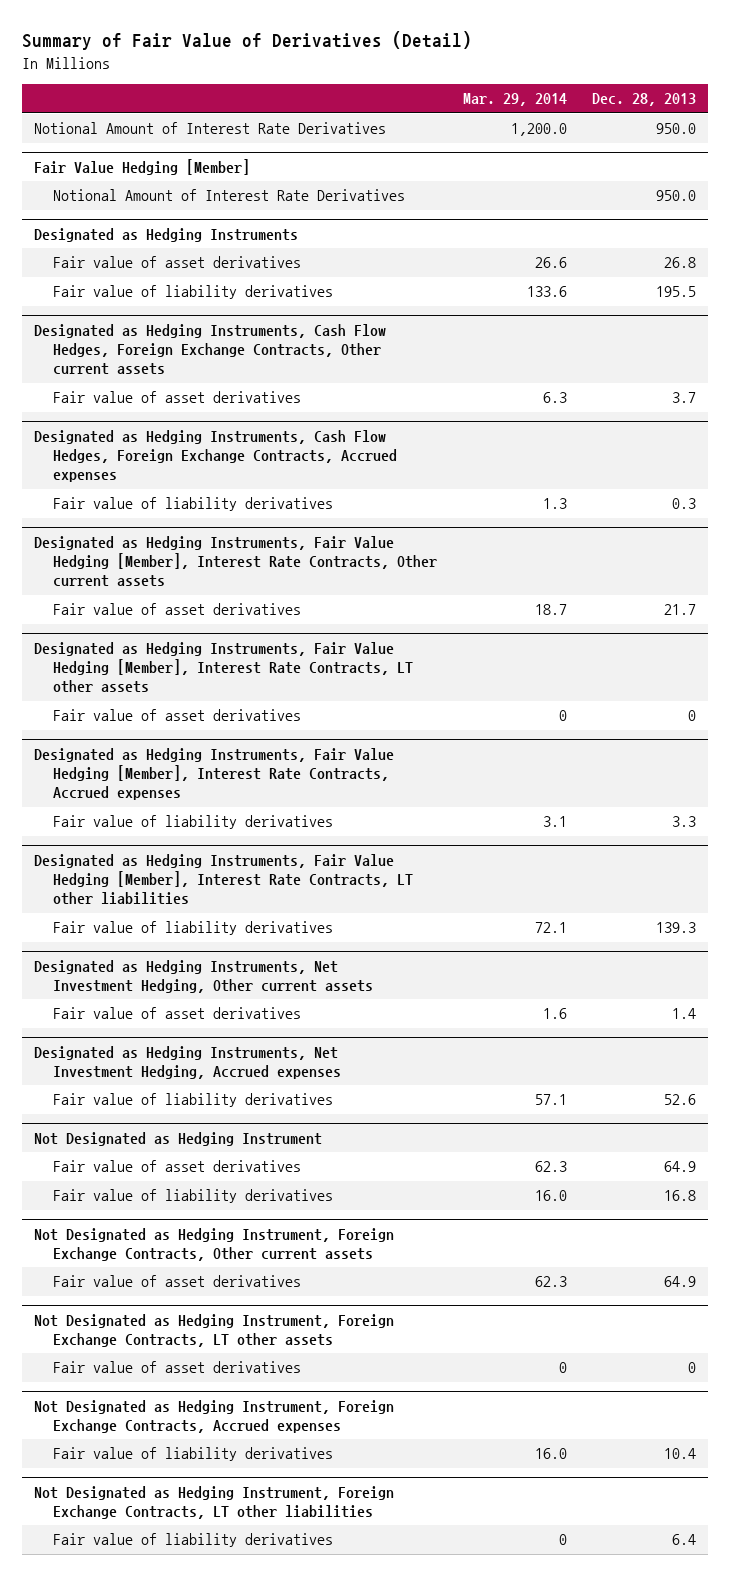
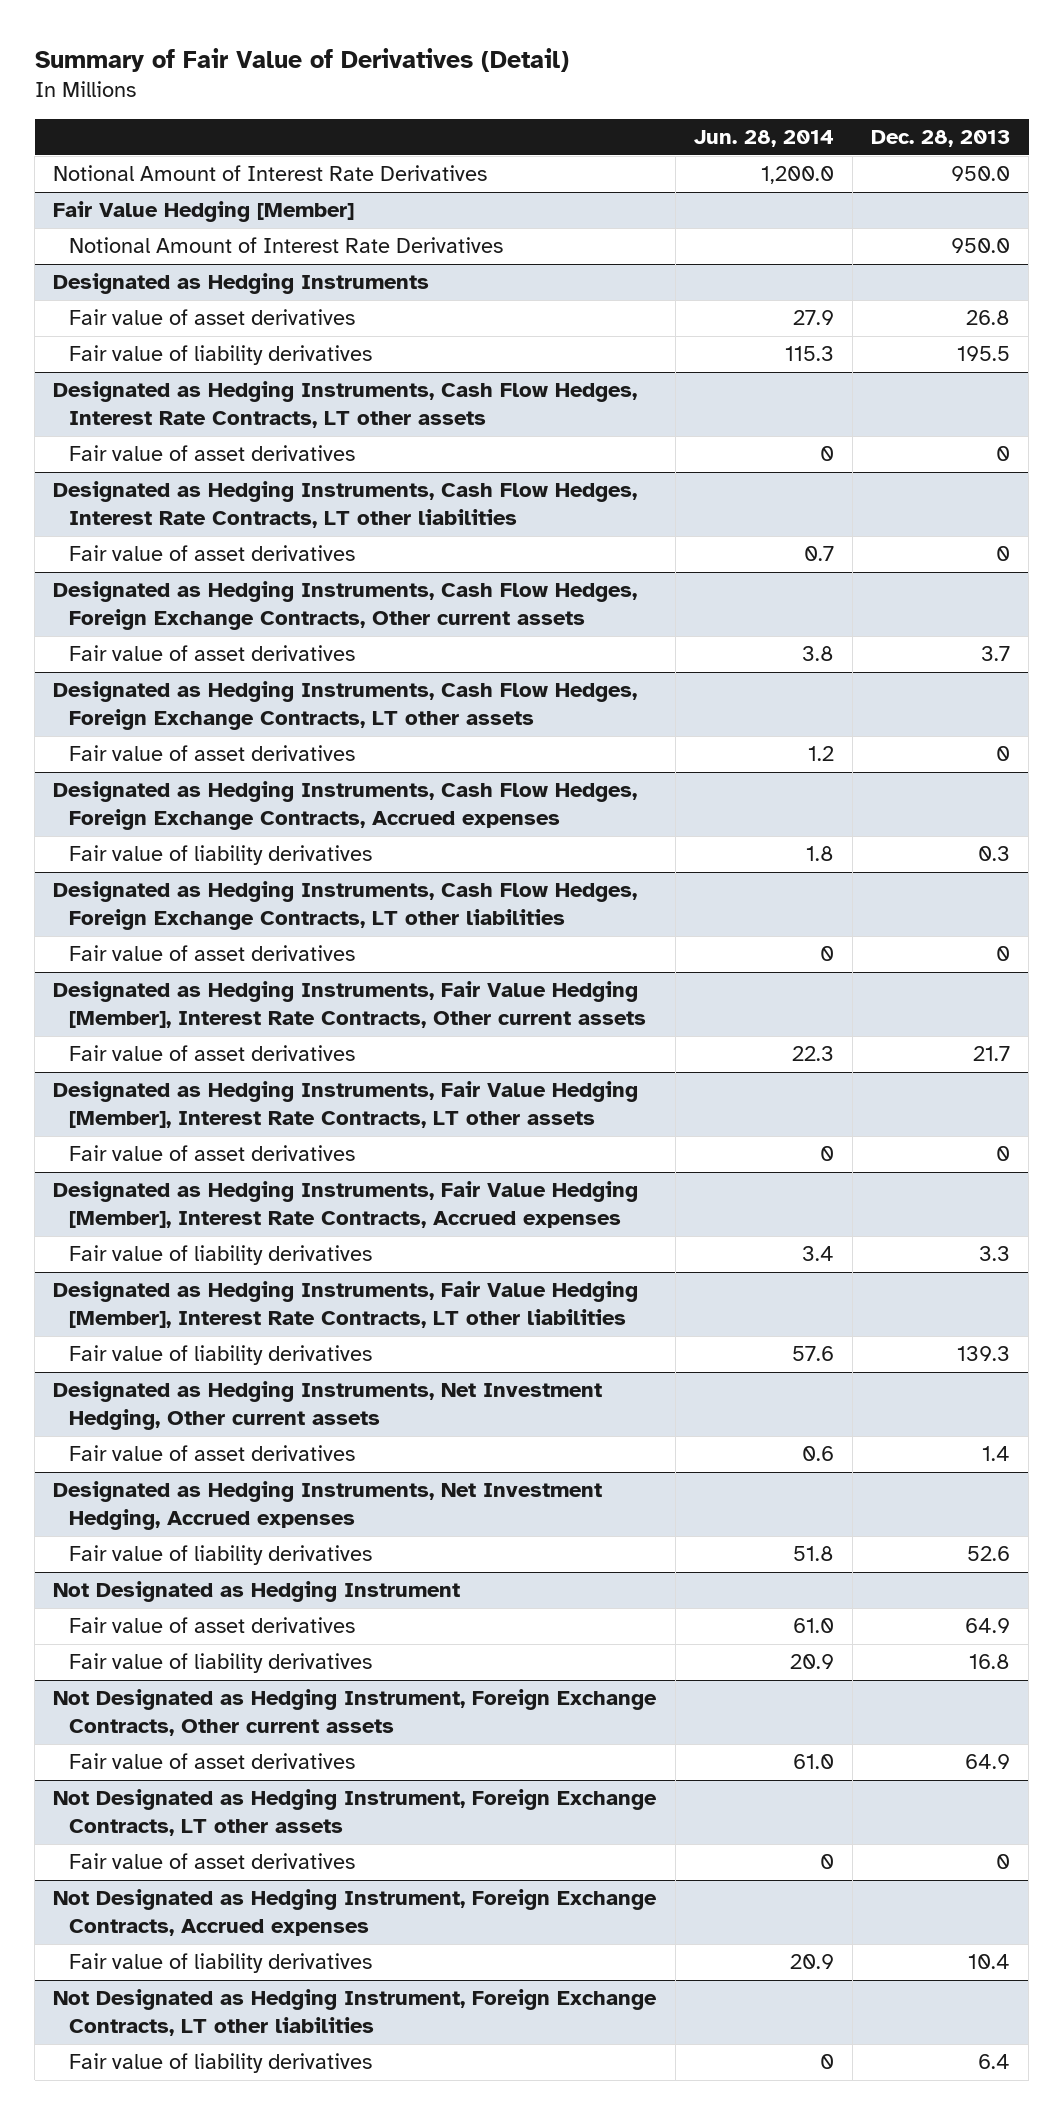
- | Mar. 29, 2014 | Dec. 28, 2013
+ | Jun. 28, 2014 | Dec. 28, 2013
+ Designated as Hedging Instruments, Cash Flow Hedges, Interest Rate Contracts, LT other assets
+ Fair value of asset derivatives | 0 | 0
+ Designated as Hedging Instruments, Cash Flow Hedges, Interest Rate Contracts, LT other liabilities
+ Fair value of asset derivatives | 0.7 | 0
+ Designated as Hedging Instruments, Cash Flow Hedges, Foreign Exchange Contracts, LT other assets
+ Fair value of asset derivatives | 1.2 | 0
+ Designated as Hedging Instruments, Cash Flow Hedges, Foreign Exchange Contracts, LT other liabilities
+ Fair value of asset derivatives | 0 | 0

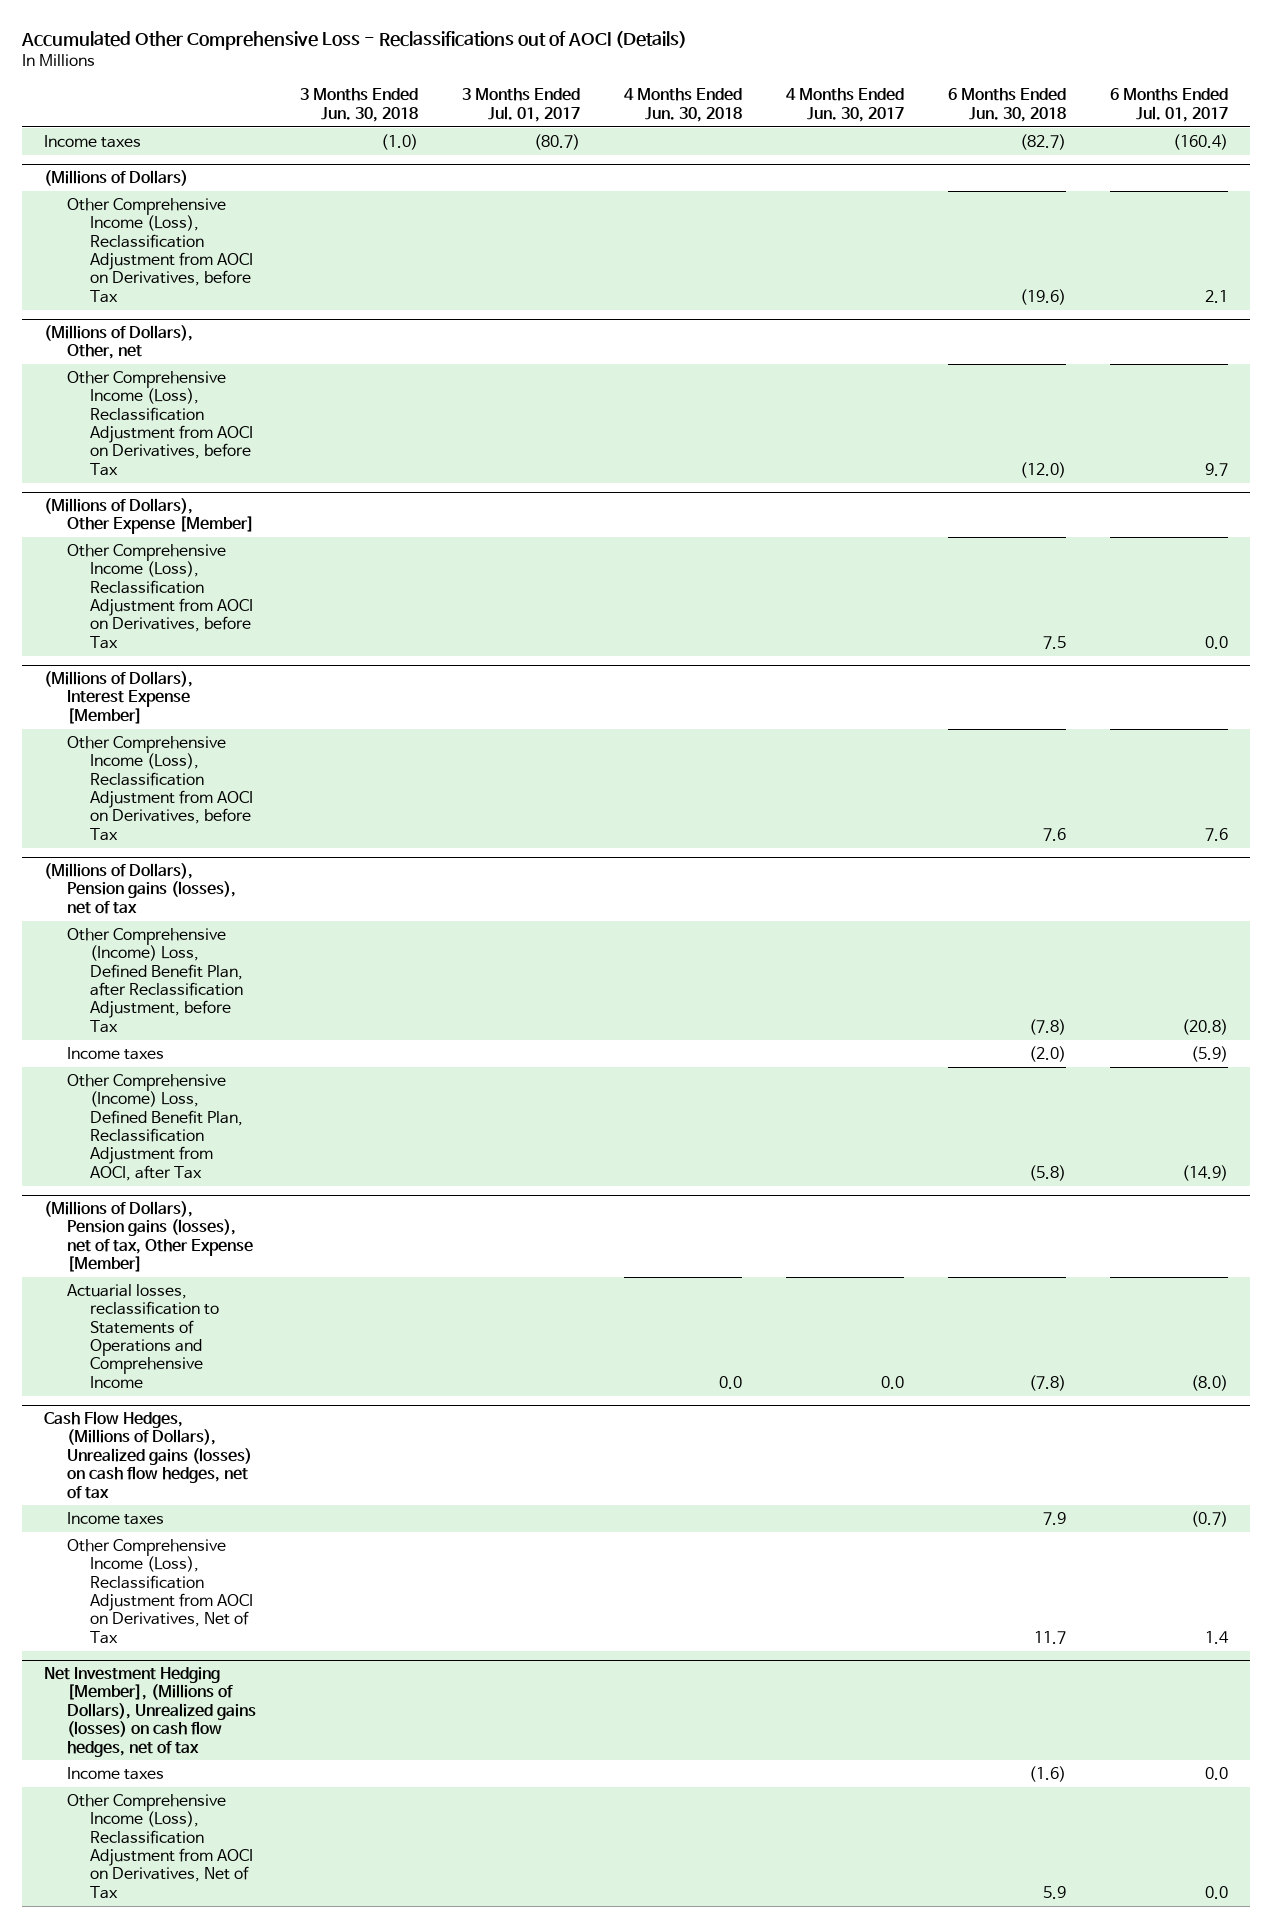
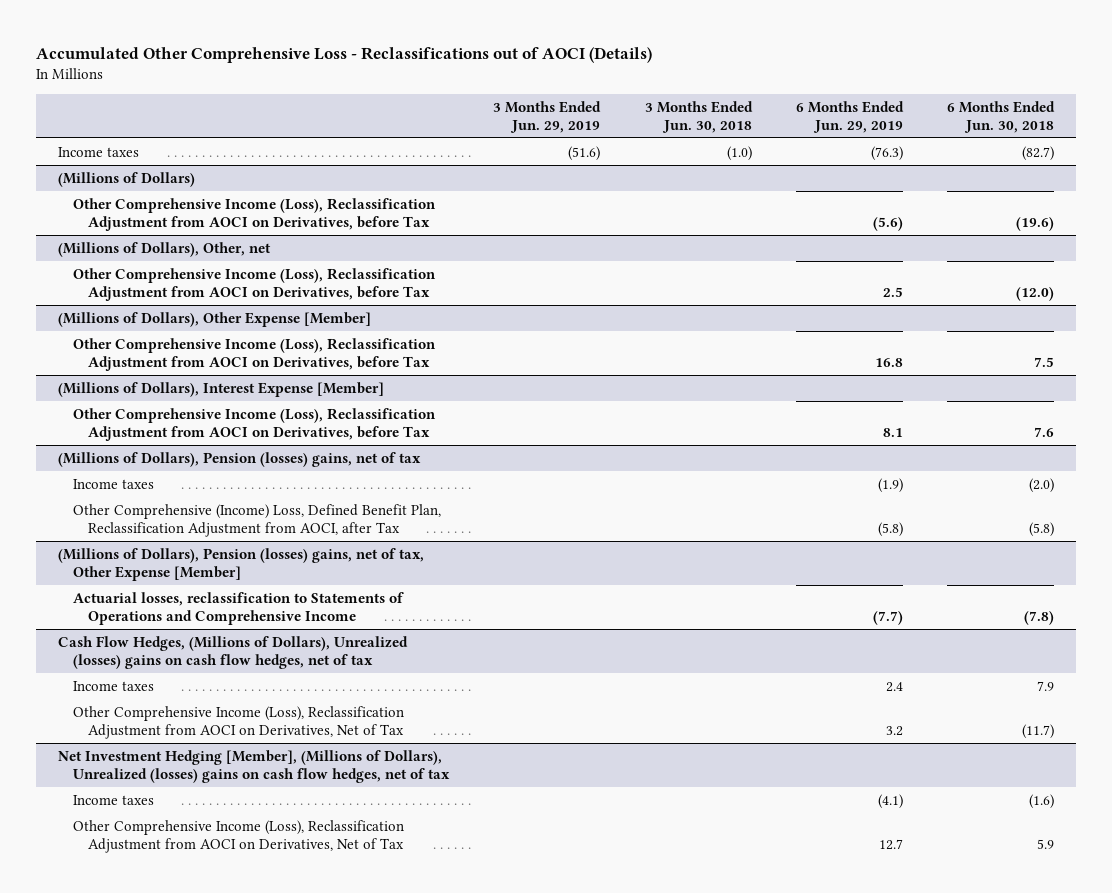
- | 3 Months Ended Jun. 30, 2018 | 3 Months Ended Jul. 01, 2017 | 4 Months Ended Jun. 30, 2018 | 4 Months Ended Jun. 30, 2017 | 6 Months Ended Jun. 30, 2018 | 6 Months Ended Jul. 01, 2017
+ | 3 Months Ended Jun. 29, 2019 | 3 Months Ended Jun. 30, 2018 | 6 Months Ended Jun. 29, 2019 | 6 Months Ended Jun. 30, 2018
- (Millions of Dollars), Pension gains (losses), net of tax
- Other Comprehensive (Income) Loss, Defined Benefit Plan, after Reclassification Adjustment, before Tax | | | | | (7.8) | (20.8)
+ (Millions of Dollars), Pension (losses) gains, net of tax
- (Millions of Dollars), Pension gains (losses), net of tax, Other Expense [Member]
+ (Millions of Dollars), Pension (losses) gains, net of tax, Other Expense [Member]
- Cash Flow Hedges, (Millions of Dollars), Unrealized gains (losses) on cash flow hedges, net of tax
+ Cash Flow Hedges, (Millions of Dollars), Unrealized (losses) gains on cash flow hedges, net of tax
- Other Comprehensive Income (Loss), Reclassification Adjustment from AOCI on Derivatives, Net of Tax | | | | | 11.7 | 1.4
- Net Investment Hedging [Member], (Millions of Dollars), Unrealized gains (losses) on cash flow hedges, net of tax
+ Other Comprehensive Income (Loss), Reclassification Adjustment from AOCI on Derivatives, Net of Tax | | | 3.2 | (11.7)
+ Net Investment Hedging [Member], (Millions of Dollars), Unrealized (losses) gains on cash flow hedges, net of tax

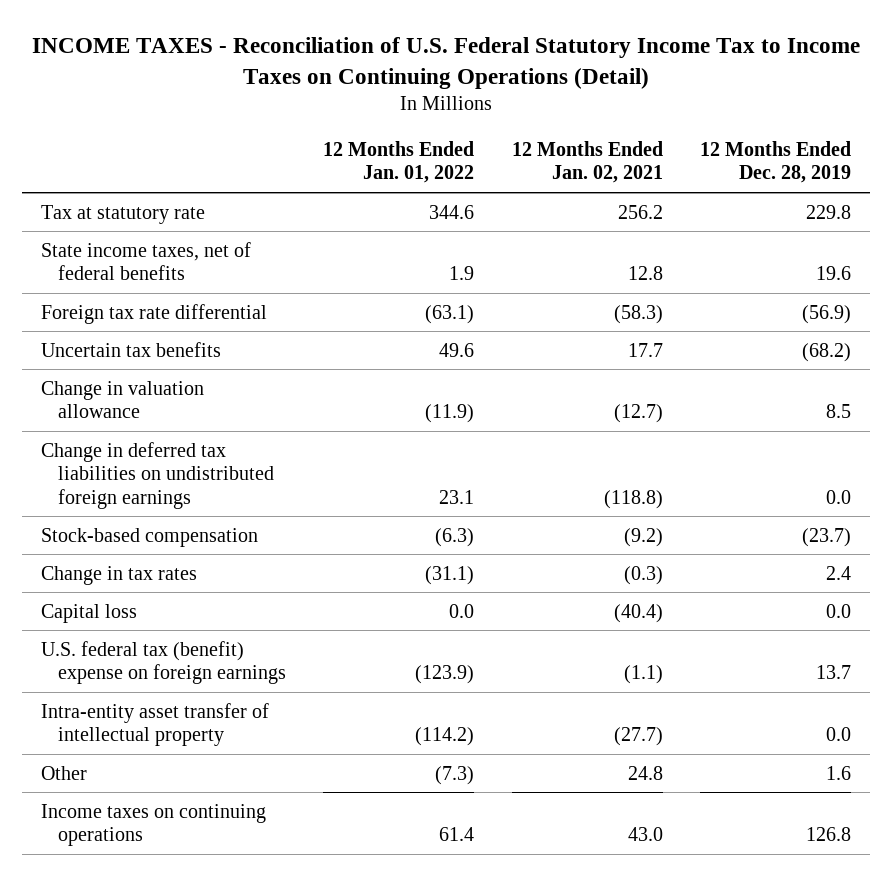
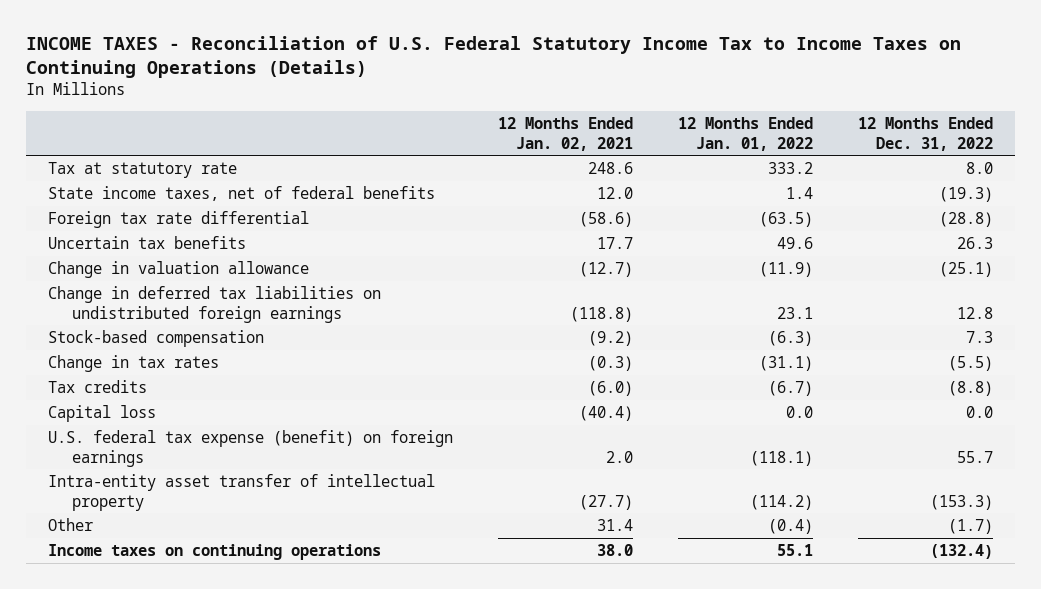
- INCOME TAXES - Reconciliation of U.S. Federal Statutory Income Tax to Income Taxes on Continuing Operations (Detail)
+ INCOME TAXES - Reconciliation of U.S. Federal Statutory Income Tax to Income Taxes on Continuing Operations (Details)
- | 12 Months Ended Jan. 01, 2022 | 12 Months Ended Jan. 02, 2021 | 12 Months Ended Dec. 28, 2019
+ | 12 Months Ended Jan. 02, 2021 | 12 Months Ended Jan. 01, 2022 | 12 Months Ended Dec. 31, 2022
- Tax at statutory rate | 344.6 | 256.2 | 229.8
- State income taxes, net of federal benefits | 1.9 | 12.8 | 19.6
- Foreign tax rate differential | (63.1) | (58.3) | (56.9)
+ Tax at statutory rate | 248.6 | 333.2 | 8.0
+ State income taxes, net of federal benefits | 12.0 | 1.4 | (19.3)
+ Foreign tax rate differential | (58.6) | (63.5) | (28.8)
+ Tax credits | (6.0) | (6.7) | (8.8)
- U.S. federal tax (benefit) expense on foreign earnings | (123.9) | (1.1) | 13.7
+ U.S. federal tax expense (benefit) on foreign earnings | 2.0 | (118.1) | 55.7
- Other | (7.3) | 24.8 | 1.6
- Income taxes on continuing operations | 61.4 | 43.0 | 126.8
+ Other | 31.4 | (0.4) | (1.7)
+ Income taxes on continuing operations | 38.0 | 55.1 | (132.4)

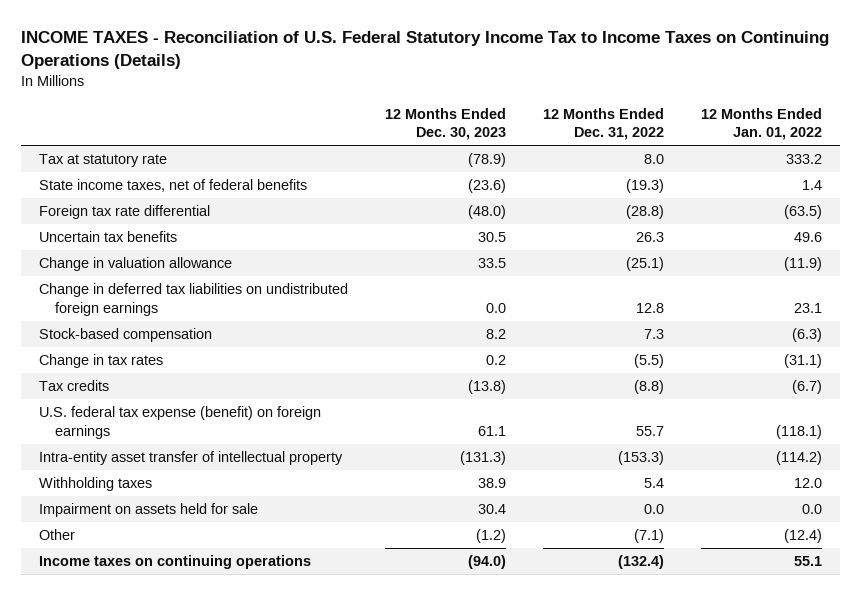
- | 12 Months Ended Jan. 02, 2021 | 12 Months Ended Jan. 01, 2022 | 12 Months Ended Dec. 31, 2022
+ | 12 Months Ended Dec. 30, 2023 | 12 Months Ended Dec. 31, 2022 | 12 Months Ended Jan. 01, 2022
- Capital loss | (40.4) | 0.0 | 0.0
- Other | 31.4 | (0.4) | (1.7)
+ Withholding taxes | 38.9 | 5.4 | 12.0
+ Impairment on assets held for sale | 30.4 | 0.0 | 0.0
+ Other | (1.2) | (7.1) | (12.4)

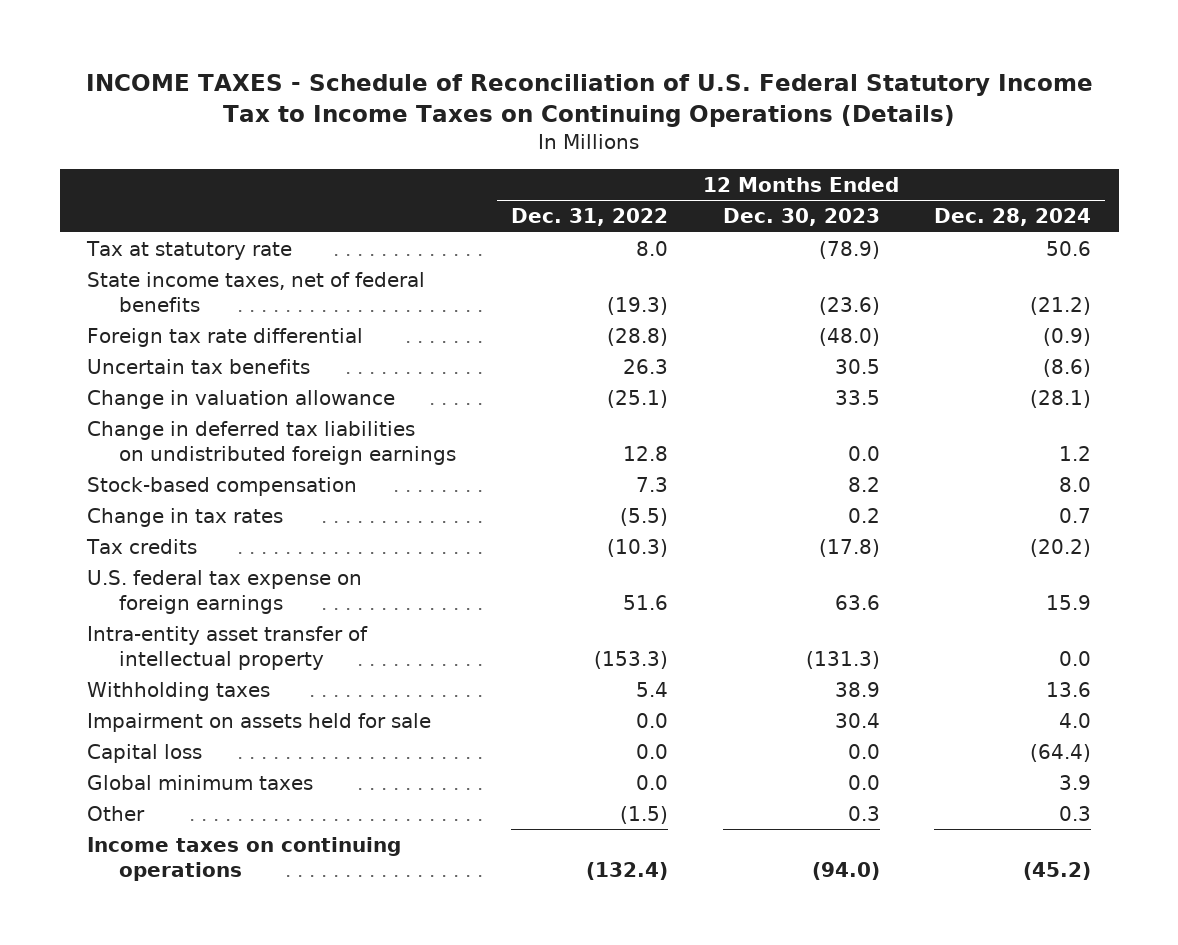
- INCOME TAXES - Reconciliation of U.S. Federal Statutory Income Tax to Income Taxes on Continuing Operations (Details)
+ INCOME TAXES - Schedule of Reconciliation of U.S. Federal Statutory Income Tax to Income Taxes on Continuing Operations (Details)
- | 12 Months Ended Dec. 30, 2023 | 12 Months Ended Dec. 31, 2022 | 12 Months Ended Jan. 01, 2022
+ | 12 Months Ended Dec. 31, 2022 | 12 Months Ended Dec. 30, 2023 | 12 Months Ended Dec. 28, 2024
- Tax credits | (13.8) | (8.8) | (6.7)
- U.S. federal tax expense (benefit) on foreign earnings | 61.1 | 55.7 | (118.1)
+ Tax credits | (10.3) | (17.8) | (20.2)
+ U.S. federal tax expense on foreign earnings | 51.6 | 63.6 | 15.9
- Other | (1.2) | (7.1) | (12.4)
+ Capital loss | 0.0 | 0.0 | (64.4)
+ Global minimum taxes | 0.0 | 0.0 | 3.9
+ Other | (1.5) | 0.3 | 0.3

